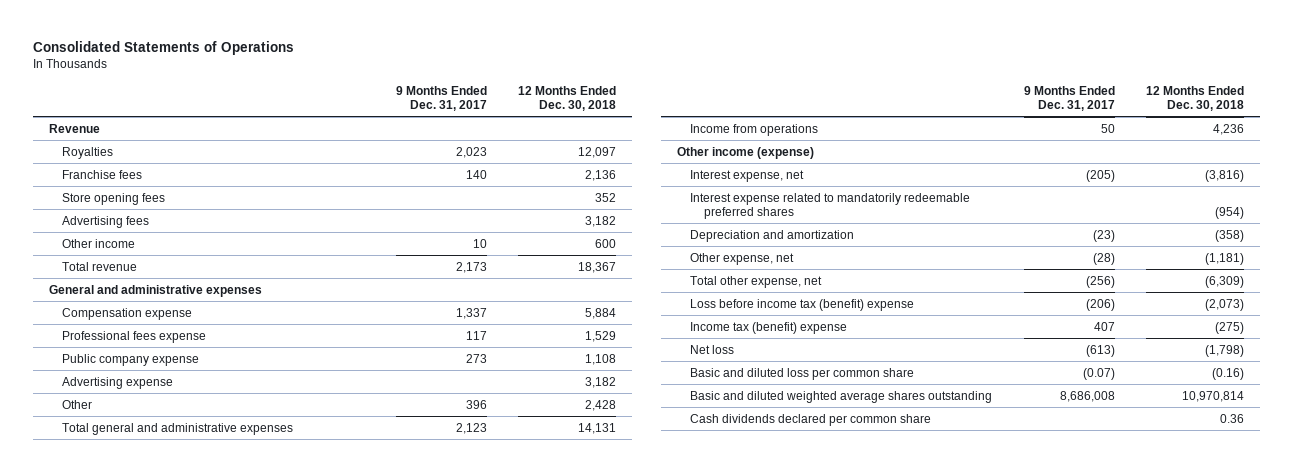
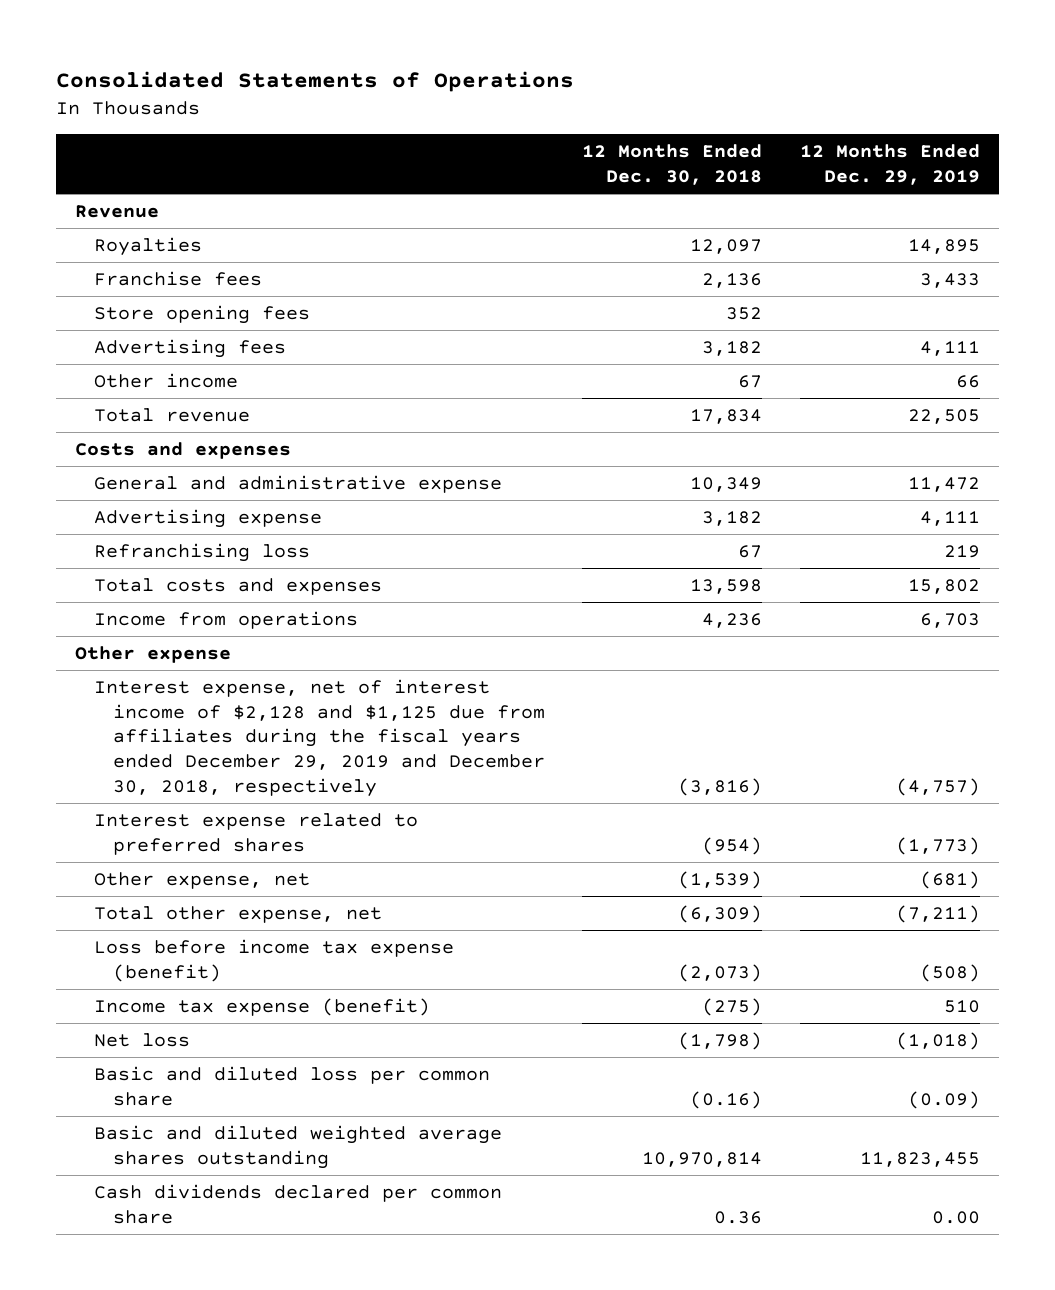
- | 9 Months Ended Dec. 31, 2017 | 12 Months Ended Dec. 30, 2018
+ | 12 Months Ended Dec. 30, 2018 | 12 Months Ended Dec. 29, 2019
- Other income | 10 | 600
- Total revenue | 2,173 | 18,367
- General and administrative expenses
- Compensation expense | 1,337 | 5,884
- Professional fees expense | 117 | 1,529
- Public company expense | 273 | 1,108
+ Other income | 67 | 66
+ Total revenue | 17,834 | 22,505
+ Costs and expenses
+ General and administrative expense | 10,349 | 11,472
- Other | 396 | 2,428
- Total general and administrative expenses | 2,123 | 14,131
+ Refranchising loss | 67 | 219
+ Total costs and expenses | 13,598 | 15,802
- Other income (expense)
- Interest expense, net | (205) | (3,816)
- Interest expense related to mandatorily redeemable preferred shares | | (954)
- Depreciation and amortization | (23) | (358)
- Other expense, net | (28) | (1,181)
+ Other expense
+ Interest expense, net of interest income of $2,128 and $1,125 due from affiliates during the fiscal years ended December 29, 2019 and December 30, 2018, respectively | (3,816) | (4,757)
+ Interest expense related to preferred shares | (954) | (1,773)
+ Other expense, net | (1,539) | (681)
- Loss before income tax (benefit) expense | (206) | (2,073)
- Income tax (benefit) expense | 407 | (275)
+ Loss before income tax expense (benefit) | (2,073) | (508)
+ Income tax expense (benefit) | (275) | 510

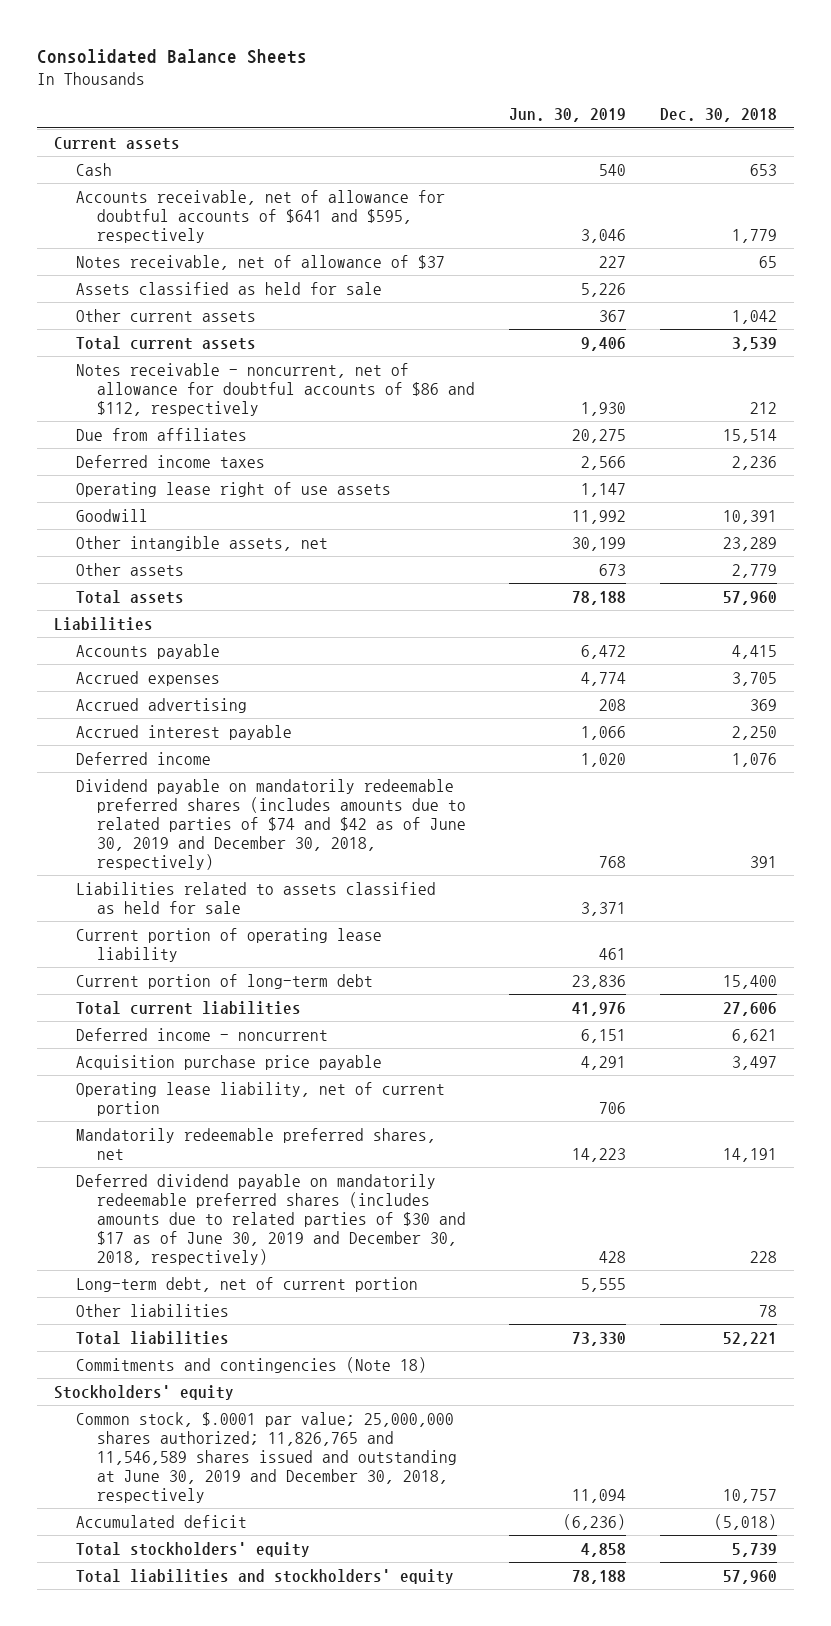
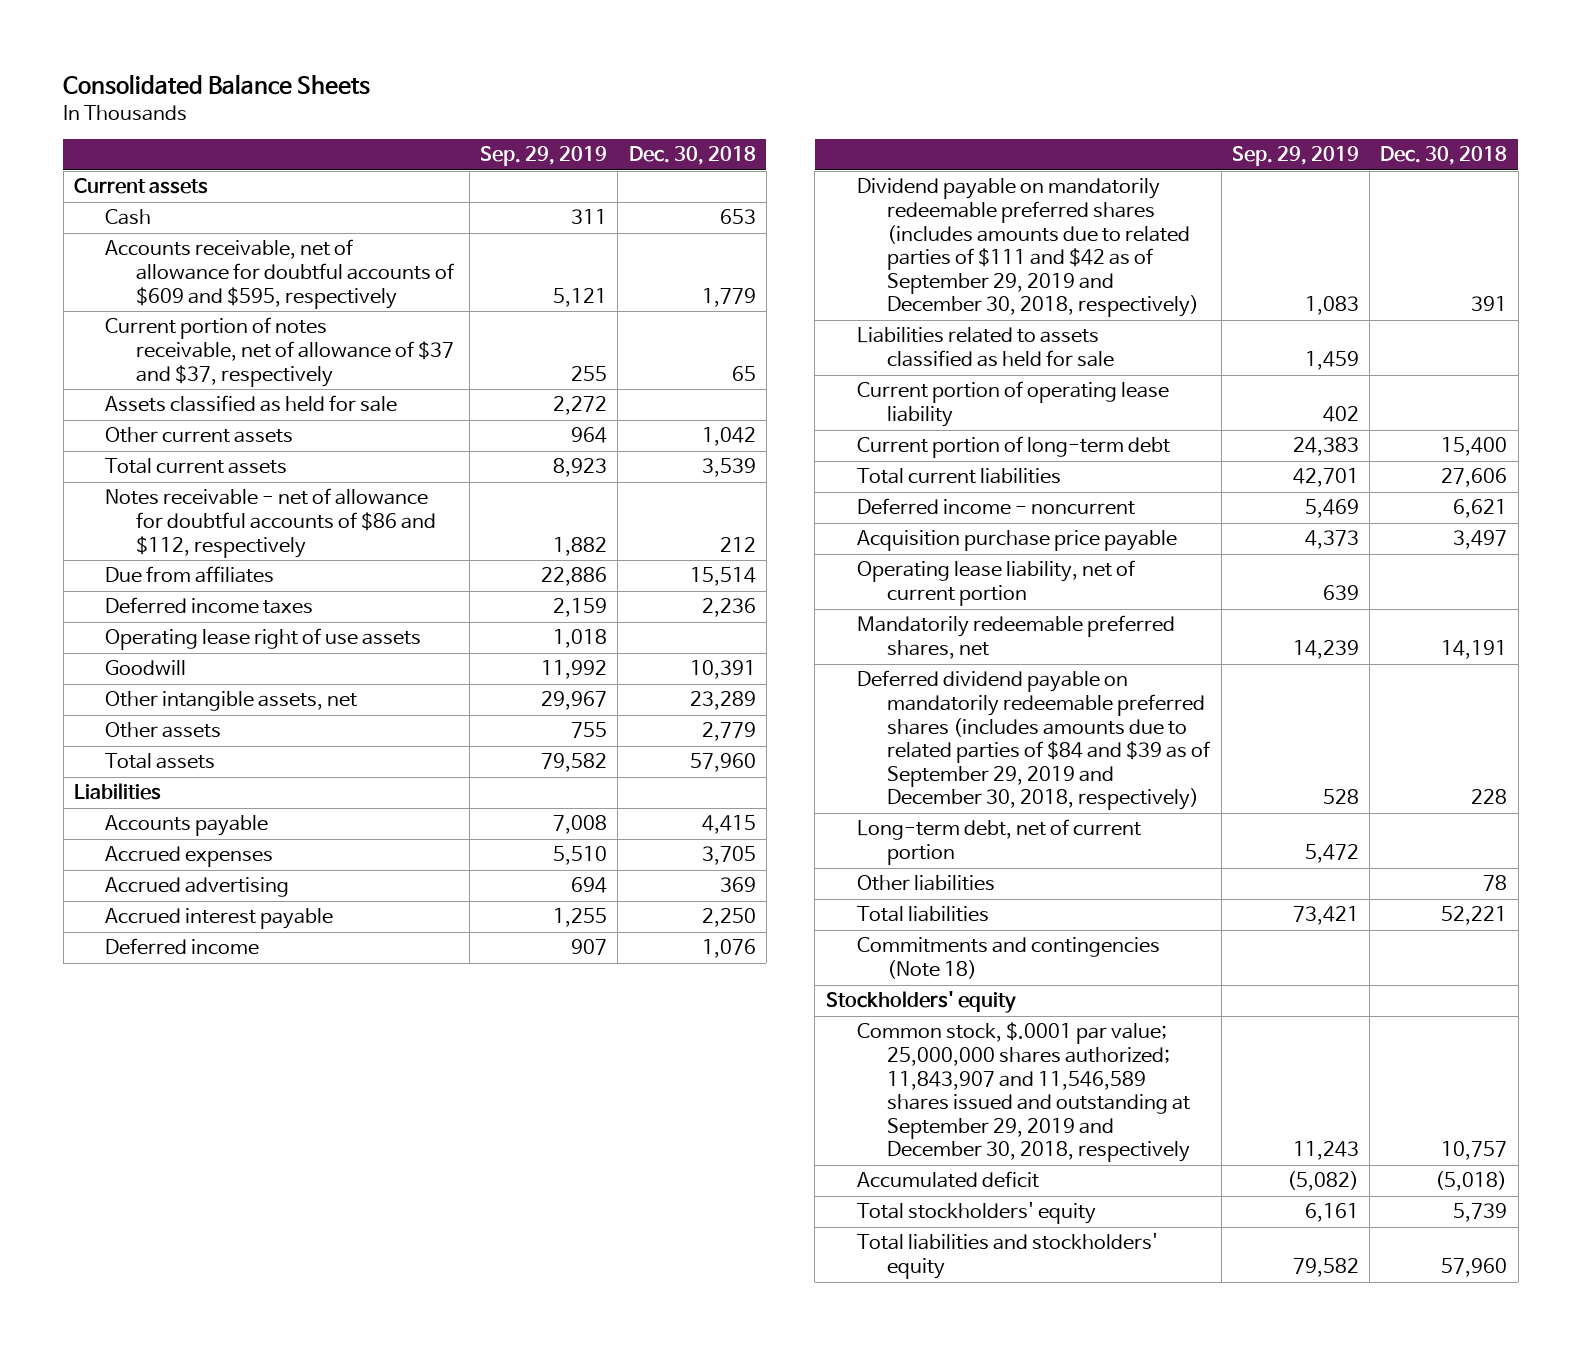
- | Jun. 30, 2019 | Dec. 30, 2018
+ | Sep. 29, 2019 | Dec. 30, 2018
- Accounts receivable, net of allowance for doubtful accounts of $641 and $595, respectively | 3,046 | 1,779
- Notes receivable, net of allowance of $37 | 227 | 65
+ Accounts receivable, net of allowance for doubtful accounts of $609 and $595, respectively | 5,121 | 1,779
+ Current portion of notes receivable, net of allowance of $37 and $37, respectively | 255 | 65
- Notes receivable - noncurrent, net of allowance for doubtful accounts of $86 and $112, respectively | 1,930 | 212
+ Notes receivable - net of allowance for doubtful accounts of $86 and $112, respectively | 1,882 | 212
- Dividend payable on mandatorily redeemable preferred shares (includes amounts due to related parties of $74 and $42 as of June 30, 2019 and December 30, 2018, respectively) | 768 | 391
+ Dividend payable on mandatorily redeemable preferred shares (includes amounts due to related parties of $111 and $42 as of September 29, 2019 and December 30, 2018, respectively) | 1,083 | 391
- Deferred dividend payable on mandatorily redeemable preferred shares (includes amounts due to related parties of $30 and $17 as of June 30, 2019 and December 30, 2018, respectively) | 428 | 228
+ Deferred dividend payable on mandatorily redeemable preferred shares (includes amounts due to related parties of $84 and $39 as of September 29, 2019 and December 30, 2018, respectively) | 528 | 228
- Common stock, $.0001 par value; 25,000,000 shares authorized; 11,826,765 and 11,546,589 shares issued and outstanding at June 30, 2019 and December 30, 2018, respectively | 11,094 | 10,757
+ Common stock, $.0001 par value; 25,000,000 shares authorized; 11,843,907 and 11,546,589 shares issued and outstanding at September 29, 2019 and December 30, 2018, respectively | 11,243 | 10,757

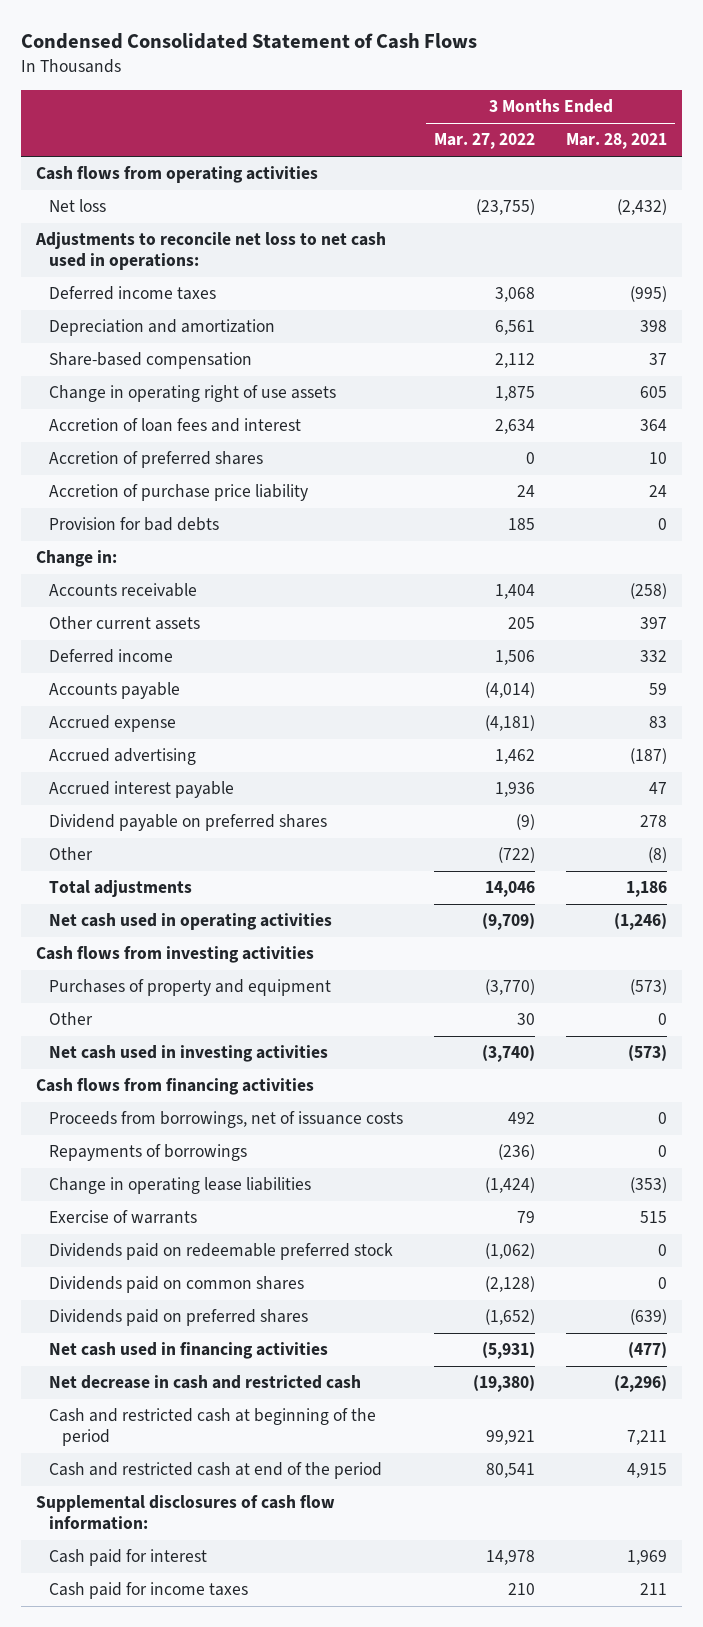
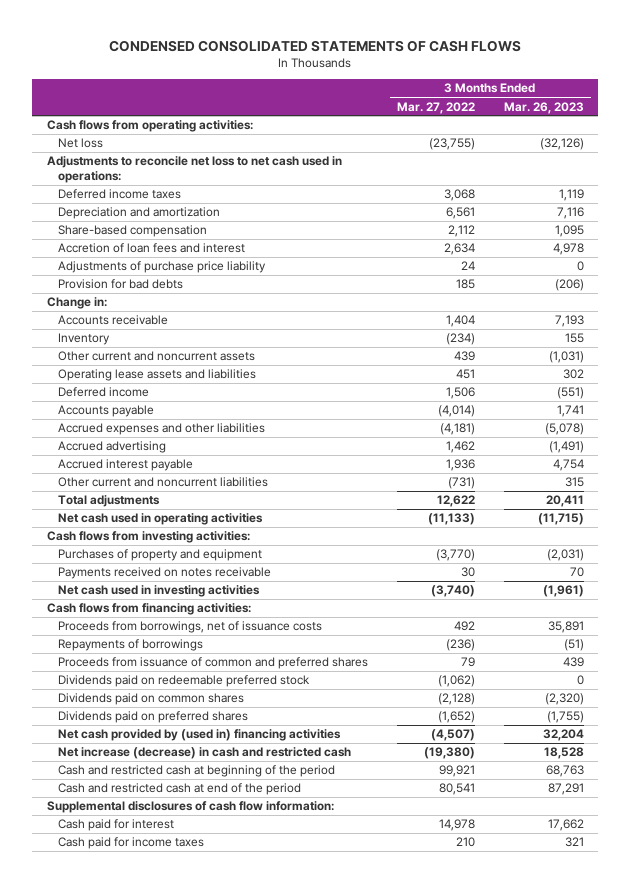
- Condensed Consolidated Statement of Cash Flows
+ CONDENSED CONSOLIDATED STATEMENTS OF CASH FLOWS
- | 3 Months Ended Mar. 27, 2022 | 3 Months Ended Mar. 28, 2021
+ | 3 Months Ended Mar. 27, 2022 | 3 Months Ended Mar. 26, 2023
- Cash flows from operating activities
+ Cash flows from operating activities:
- Change in operating right of use assets | 1,875 | 605
- Accretion of preferred shares | 0 | 10
- Accretion of purchase price liability | 24 | 24
+ Adjustments of purchase price liability | 24 | 0
- Other current assets | 205 | 397
+ Inventory | (234) | 155
+ Other current and noncurrent assets | 439 | (1,031)
+ Operating lease assets and liabilities | 451 | 302
- Accrued expense | (4,181) | 83
+ Accrued expenses and other liabilities | (4,181) | (5,078)
- Dividend payable on preferred shares | (9) | 278
- Other | (722) | (8)
- Total adjustments | 14,046 | 1,186
- Net cash used in operating activities | (9,709) | (1,246)
- Cash flows from investing activities
+ Other current and noncurrent liabilities | (731) | 315
+ Total adjustments | 12,622 | 20,411
+ Net cash used in operating activities | (11,133) | (11,715)
+ Cash flows from investing activities:
- Other | 30 | 0
+ Payments received on notes receivable | 30 | 70
- Cash flows from financing activities
+ Cash flows from financing activities:
- Change in operating lease liabilities | (1,424) | (353)
- Exercise of warrants | 79 | 515
+ Proceeds from issuance of common and preferred shares | 79 | 439
- Net cash used in financing activities | (5,931) | (477)
- Net decrease in cash and restricted cash | (19,380) | (2,296)
+ Net cash provided by (used in) financing activities | (4,507) | 32,204
+ Net increase (decrease) in cash and restricted cash | (19,380) | 18,528

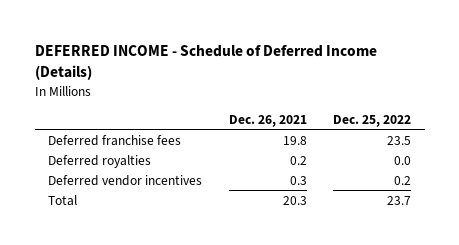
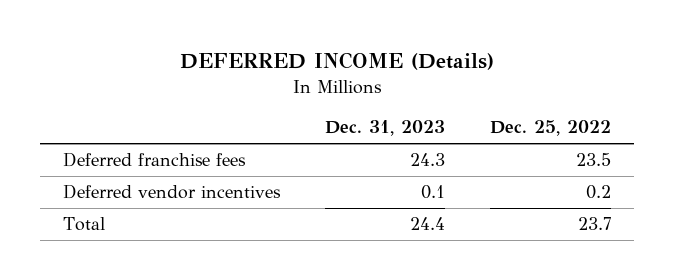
- DEFERRED INCOME - Schedule of Deferred Income (Details)
+ DEFERRED INCOME (Details)
- | Dec. 26, 2021 | Dec. 25, 2022
+ | Dec. 31, 2023 | Dec. 25, 2022
- Deferred royalties | 0.2 | 0.0

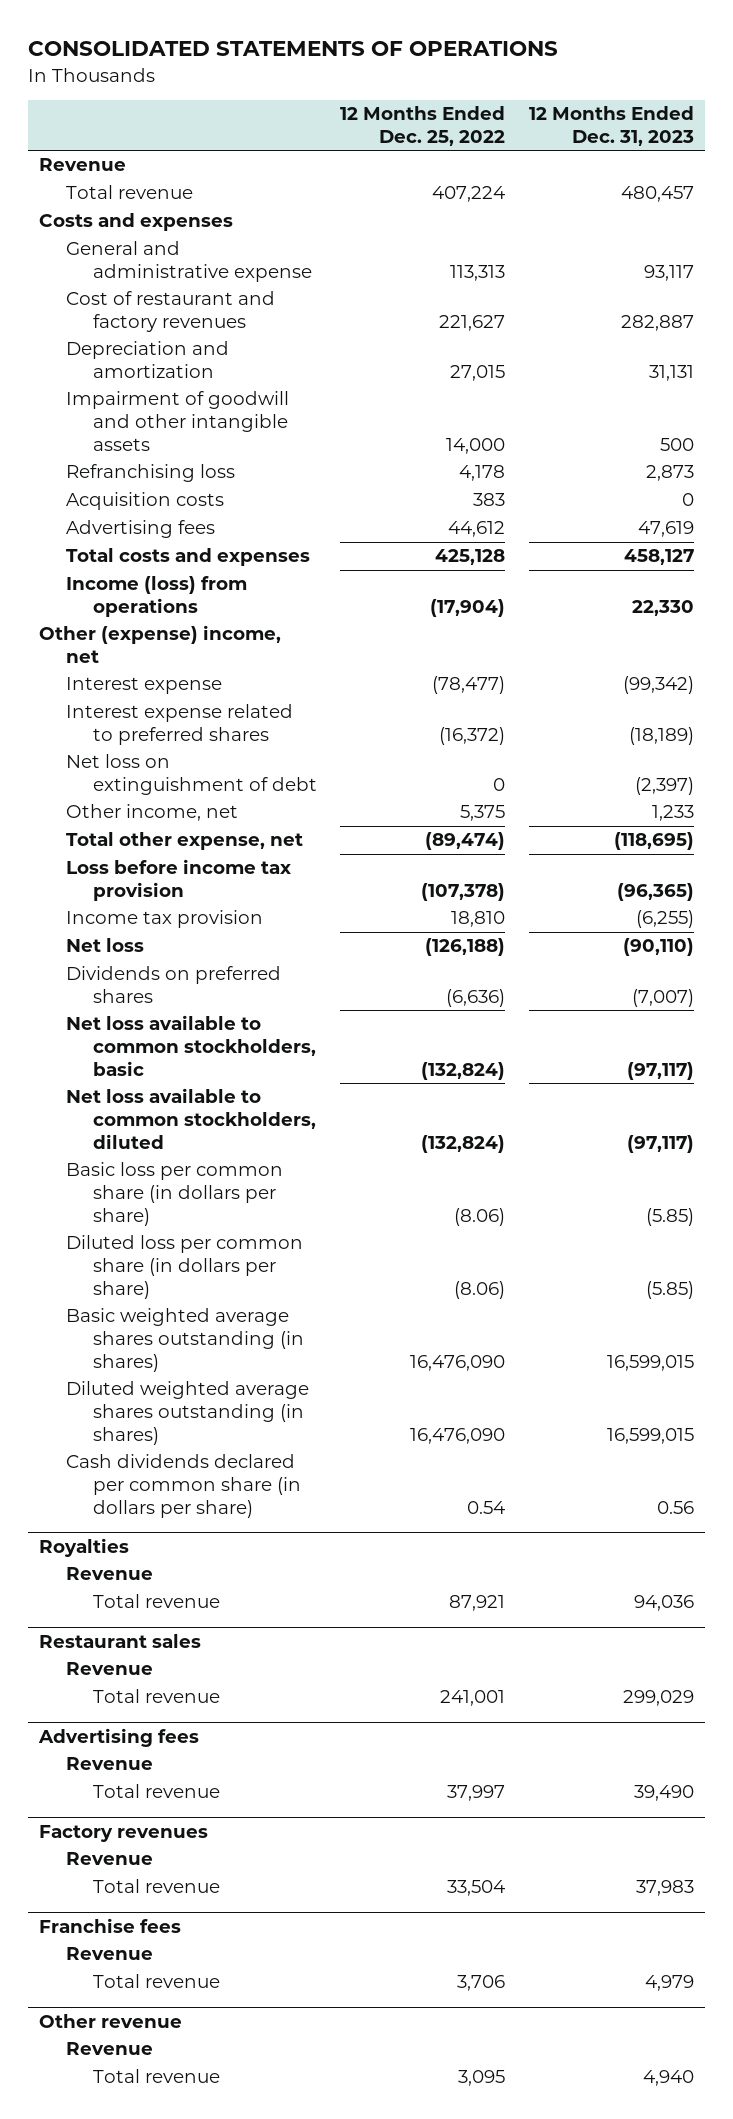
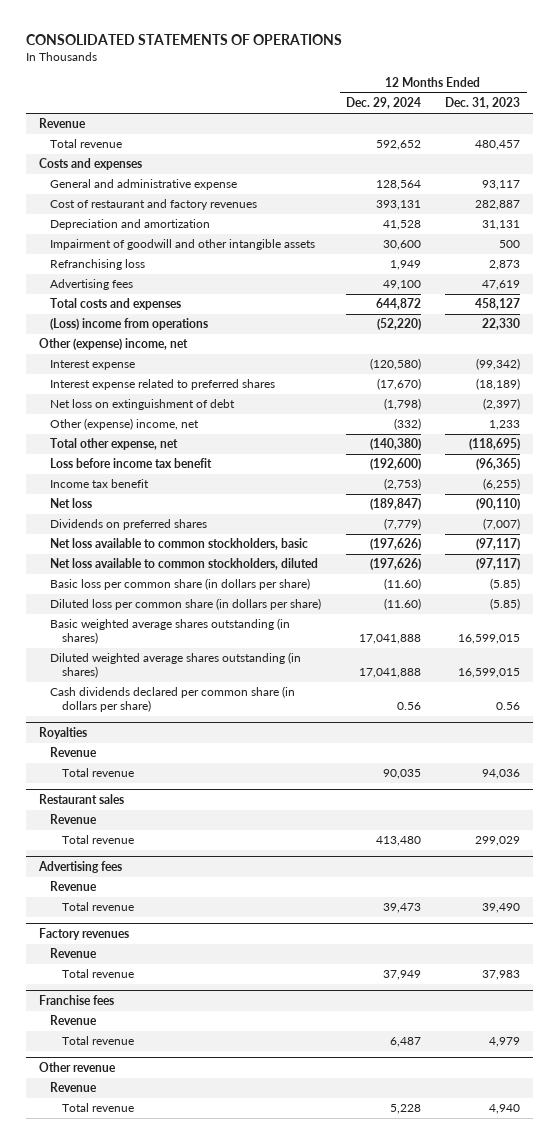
- | 12 Months Ended Dec. 25, 2022 | 12 Months Ended Dec. 31, 2023
+ | 12 Months Ended Dec. 29, 2024 | 12 Months Ended Dec. 31, 2023
- Acquisition costs | 383 | 0
- Income (loss) from operations | (17,904) | 22,330
+ (Loss) income from operations | (52,220) | 22,330
- Other income, net | 5,375 | 1,233
+ Other (expense) income, net | (332) | 1,233
- Loss before income tax provision | (107,378) | (96,365)
- Income tax provision | 18,810 | (6,255)
+ Loss before income tax benefit | (192,600) | (96,365)
+ Income tax benefit | (2,753) | (6,255)

